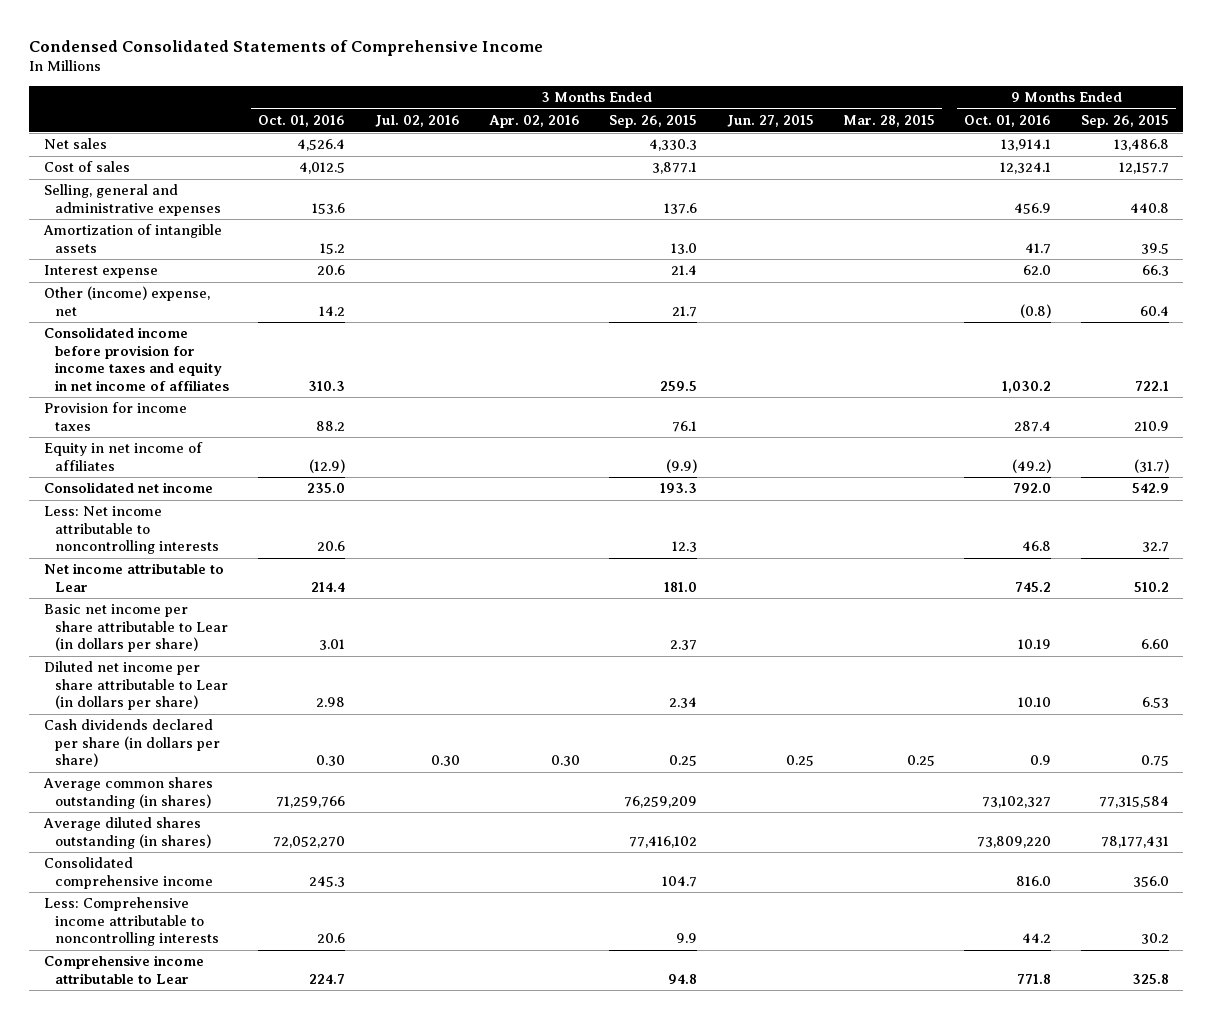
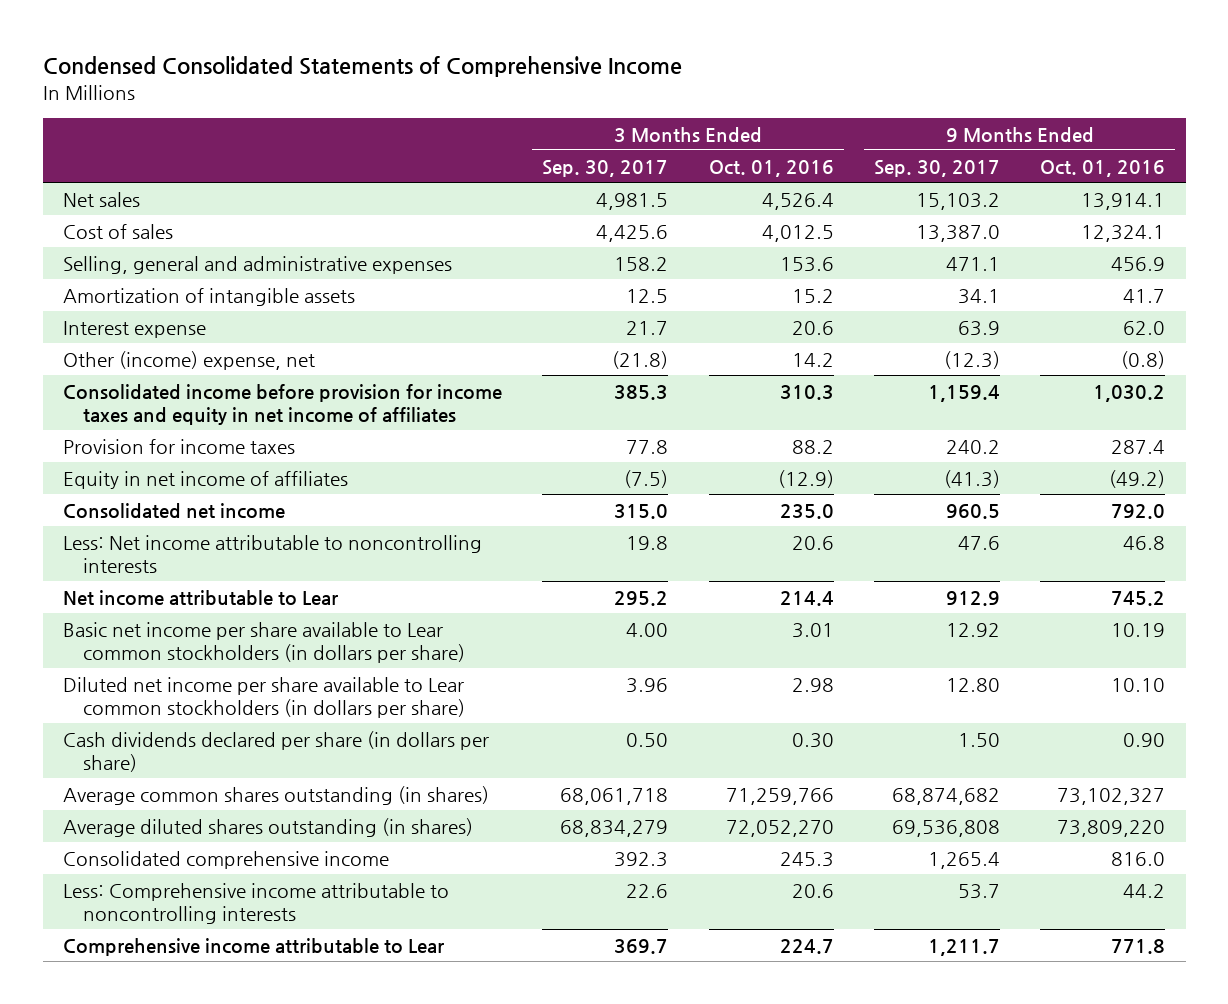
- | 3 Months Ended Oct. 01, 2016 | 3 Months Ended Jul. 02, 2016 | 3 Months Ended Apr. 02, 2016 | 3 Months Ended Sep. 26, 2015 | 3 Months Ended Jun. 27, 2015 | 3 Months Ended Mar. 28, 2015 | 9 Months Ended Oct. 01, 2016 | 9 Months Ended Sep. 26, 2015
+ | 3 Months Ended Sep. 30, 2017 | 3 Months Ended Oct. 01, 2016 | 9 Months Ended Sep. 30, 2017 | 9 Months Ended Oct. 01, 2016
- Basic net income per share attributable to Lear (in dollars per share) | 3.01 | | | 2.37 | | | 10.19 | 6.60
- Diluted net income per share attributable to Lear (in dollars per share) | 2.98 | | | 2.34 | | | 10.10 | 6.53
- Cash dividends declared per share (in dollars per share) | 0.30 | 0.30 | 0.30 | 0.25 | 0.25 | 0.25 | 0.9 | 0.75
+ Basic net income per share available to Lear common stockholders (in dollars per share) | 4.00 | 3.01 | 12.92 | 10.19
+ Diluted net income per share available to Lear common stockholders (in dollars per share) | 3.96 | 2.98 | 12.80 | 10.10
+ Cash dividends declared per share (in dollars per share) | 0.50 | 0.30 | 1.50 | 0.90

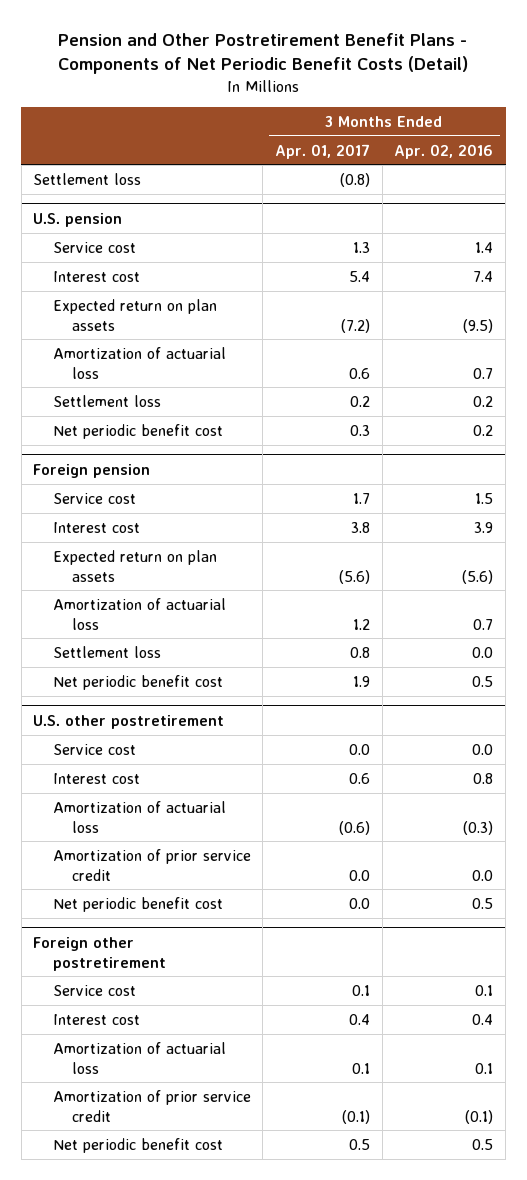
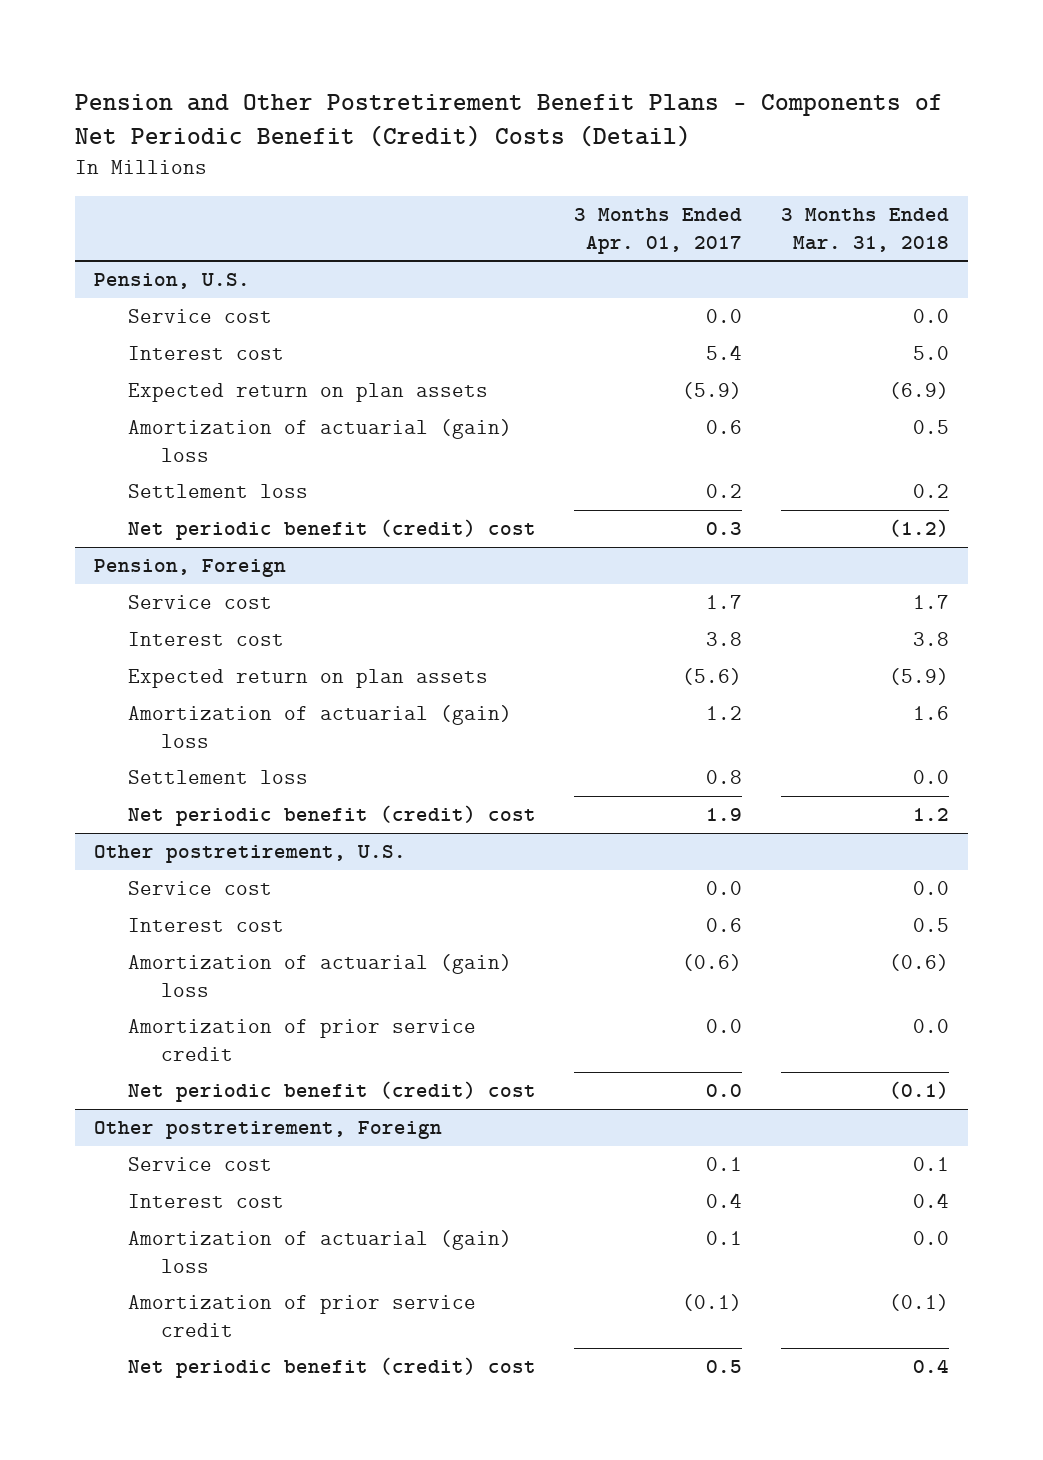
- Pension and Other Postretirement Benefit Plans - Components of Net Periodic Benefit Costs (Detail)
+ Pension and Other Postretirement Benefit Plans - Components of Net Periodic Benefit (Credit) Costs (Detail)
- | 3 Months Ended Apr. 01, 2017 | 3 Months Ended Apr. 02, 2016
+ | 3 Months Ended Apr. 01, 2017 | 3 Months Ended Mar. 31, 2018
- Settlement loss | (0.8) |
- U.S. pension
- Service cost | 1.3 | 1.4
+ Pension, U.S.
+ Service cost | 0.0 | 0.0
- Expected return on plan assets | (7.2) | (9.5)
- Amortization of actuarial loss | 0.6 | 0.7
+ Expected return on plan assets | (5.9) | (6.9)
+ Amortization of actuarial (gain) loss | 0.6 | 0.5
- Net periodic benefit cost | 0.3 | 0.2
- Foreign pension
+ Net periodic benefit (credit) cost | 0.3 | (1.2)
+ Pension, Foreign
- Amortization of actuarial loss | 1.2 | 0.7
+ Amortization of actuarial (gain) loss | 1.2 | 1.6
- Net periodic benefit cost | 1.9 | 0.5
- U.S. other postretirement
+ Net periodic benefit (credit) cost | 1.9 | 1.2
+ Other postretirement, U.S.
- Amortization of actuarial loss | (0.6) | (0.3)
+ Amortization of actuarial (gain) loss | (0.6) | (0.6)
- Net periodic benefit cost | 0.0 | 0.5
- Foreign other postretirement
+ Net periodic benefit (credit) cost | 0.0 | (0.1)
+ Other postretirement, Foreign
- Amortization of actuarial loss | 0.1 | 0.1
+ Amortization of actuarial (gain) loss | 0.1 | 0.0
- Net periodic benefit cost | 0.5 | 0.5
+ Net periodic benefit (credit) cost | 0.5 | 0.4

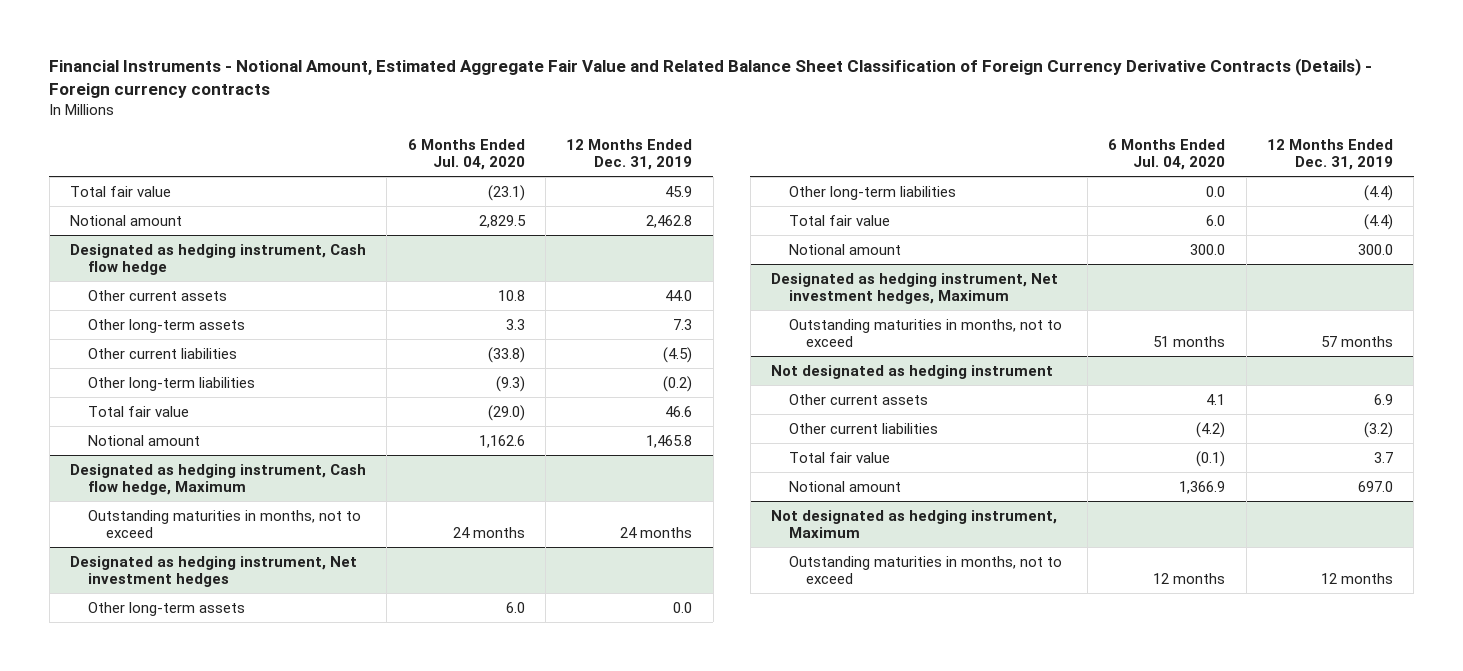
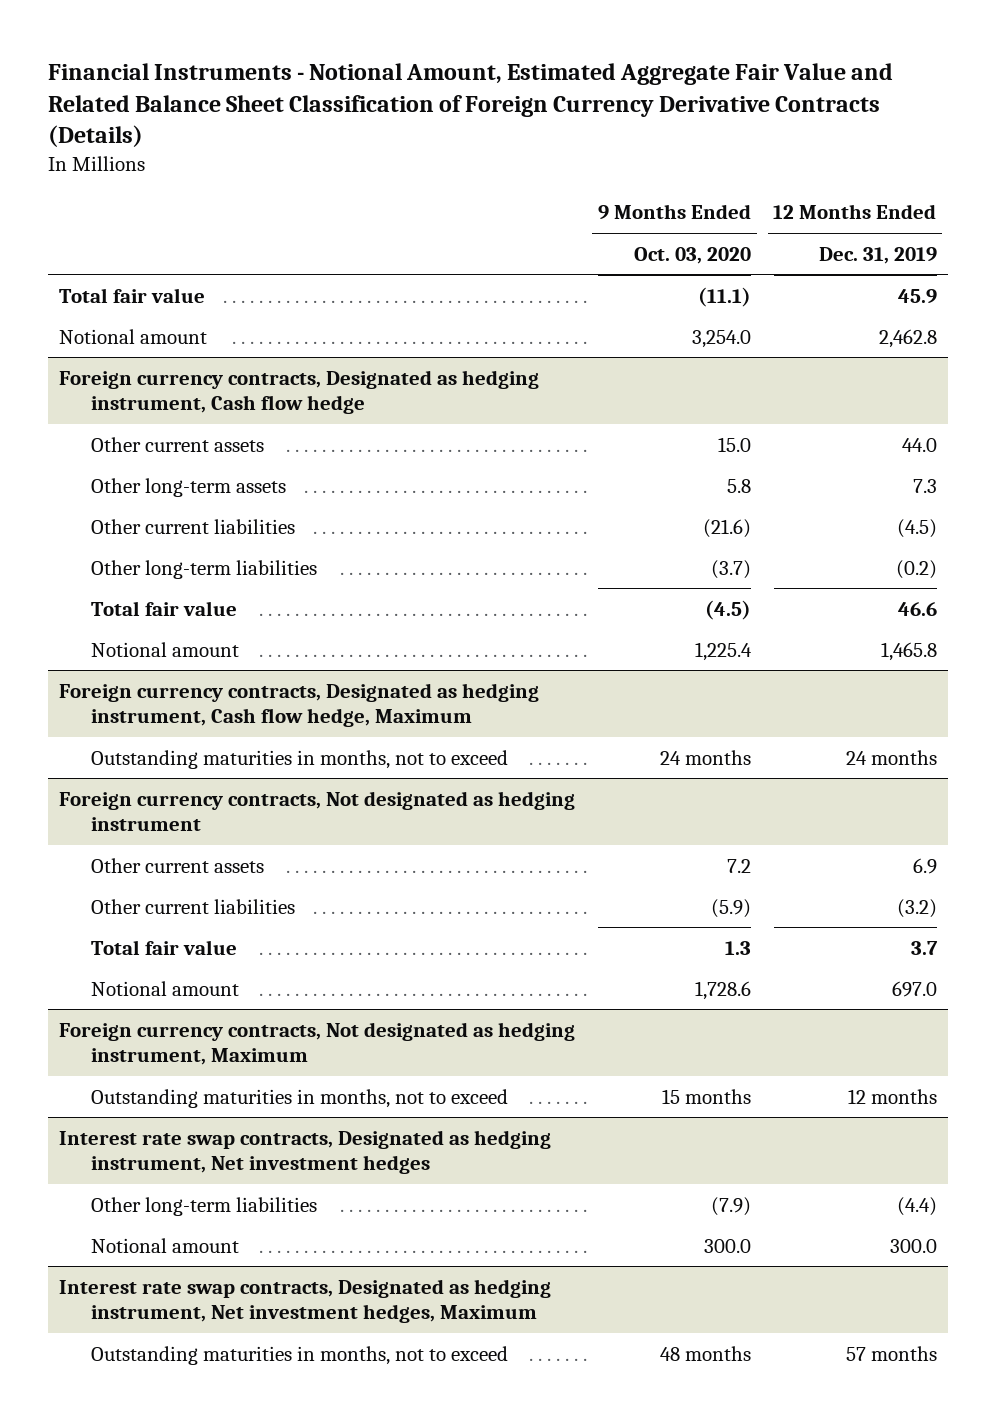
- Financial Instruments - Notional Amount, Estimated Aggregate Fair Value and Related Balance Sheet Classification of Foreign Currency Derivative Contracts (Details) - Foreign currency contracts
+ Financial Instruments - Notional Amount, Estimated Aggregate Fair Value and Related Balance Sheet Classification of Foreign Currency Derivative Contracts (Details)
- | 6 Months Ended Jul. 04, 2020 | 12 Months Ended Dec. 31, 2019
+ | 9 Months Ended Oct. 03, 2020 | 12 Months Ended Dec. 31, 2019
- Designated as hedging instrument, Cash flow hedge
+ Foreign currency contracts, Designated as hedging instrument, Cash flow hedge
- Designated as hedging instrument, Cash flow hedge, Maximum
+ Foreign currency contracts, Designated as hedging instrument, Cash flow hedge, Maximum
- Designated as hedging instrument, Net investment hedges
- Other long-term assets | 6.0 | 0.0
- Other long-term liabilities | 0.0 | (4.4)
- Total fair value | 6.0 | (4.4)
- Notional amount | 300.0 | 300.0
- Designated as hedging instrument, Net investment hedges, Maximum
- Outstanding maturities in months, not to exceed | 51 months | 57 months
- Not designated as hedging instrument
+ Foreign currency contracts, Not designated as hedging instrument
- Not designated as hedging instrument, Maximum
+ Foreign currency contracts, Not designated as hedging instrument, Maximum
+ Interest rate swap contracts, Designated as hedging instrument, Net investment hedges
+ Other long-term liabilities | (7.9) | (4.4)
+ Notional amount | 300.0 | 300.0
+ Interest rate swap contracts, Designated as hedging instrument, Net investment hedges, Maximum
+ Outstanding maturities in months, not to exceed | 48 months | 57 months

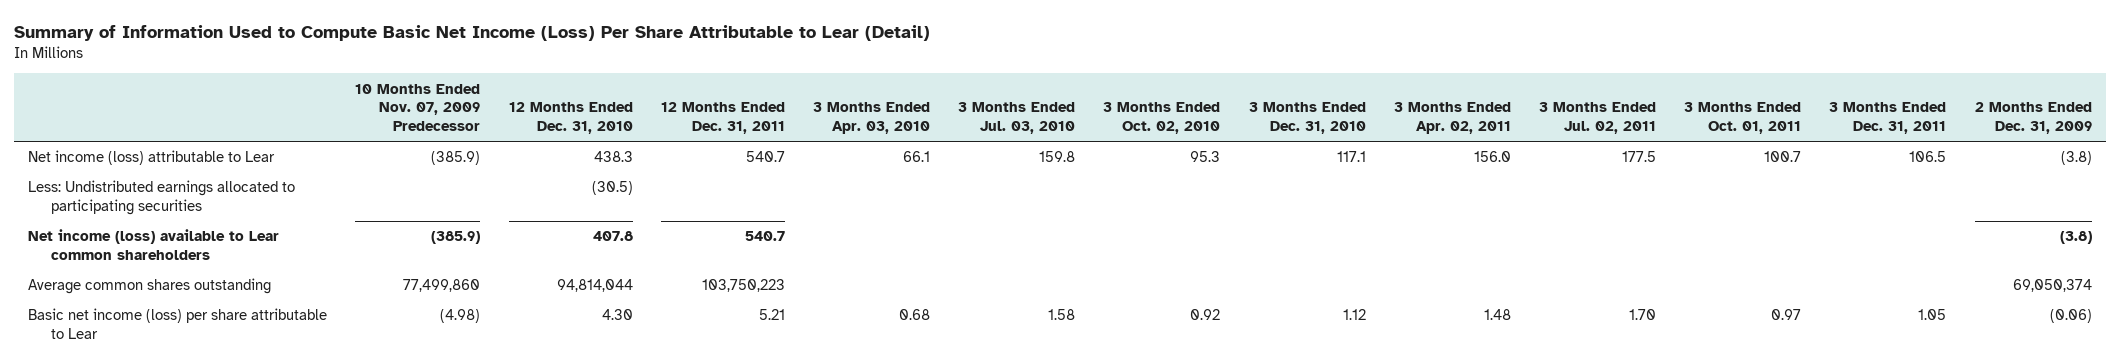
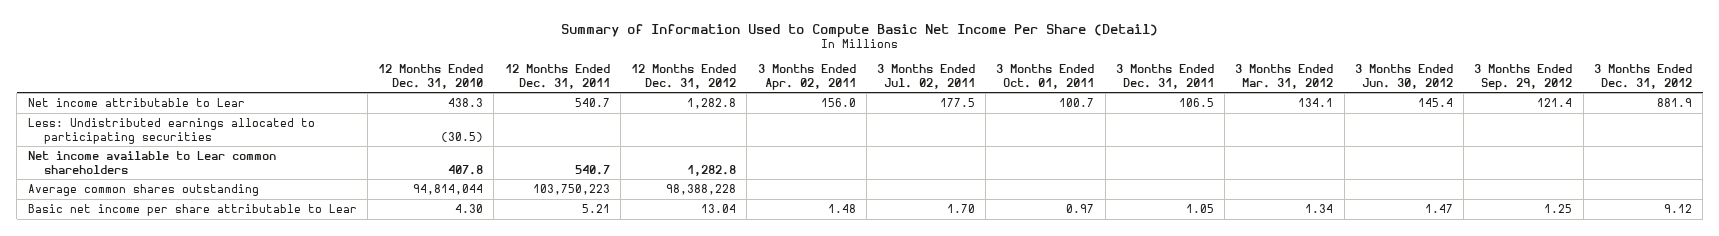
- Summary of Information Used to Compute Basic Net Income (Loss) Per Share Attributable to Lear (Detail)
+ Summary of Information Used to Compute Basic Net Income Per Share (Detail)
- | 10 Months Ended Nov. 07, 2009 Predecessor | 12 Months Ended Dec. 31, 2010 | 12 Months Ended Dec. 31, 2011 | 3 Months Ended Apr. 03, 2010 | 3 Months Ended Jul. 03, 2010 | 3 Months Ended Oct. 02, 2010 | 3 Months Ended Dec. 31, 2010 | 3 Months Ended Apr. 02, 2011 | 3 Months Ended Jul. 02, 2011 | 3 Months Ended Oct. 01, 2011 | 3 Months Ended Dec. 31, 2011 | 2 Months Ended Dec. 31, 2009
+ | 12 Months Ended Dec. 31, 2010 | 12 Months Ended Dec. 31, 2011 | 12 Months Ended Dec. 31, 2012 | 3 Months Ended Apr. 02, 2011 | 3 Months Ended Jul. 02, 2011 | 3 Months Ended Oct. 01, 2011 | 3 Months Ended Dec. 31, 2011 | 3 Months Ended Mar. 31, 2012 | 3 Months Ended Jun. 30, 2012 | 3 Months Ended Sep. 29, 2012 | 3 Months Ended Dec. 31, 2012
- Net income (loss) attributable to Lear | (385.9) | 438.3 | 540.7 | 66.1 | 159.8 | 95.3 | 117.1 | 156.0 | 177.5 | 100.7 | 106.5 | (3.8)
+ Net income attributable to Lear | 438.3 | 540.7 | 1,282.8 | 156.0 | 177.5 | 100.7 | 106.5 | 134.1 | 145.4 | 121.4 | 881.9
- Net income (loss) available to Lear common shareholders | (385.9) | 407.8 | 540.7 | | | | | | | | | (3.8)
+ Net income available to Lear common shareholders | 407.8 | 540.7 | 1,282.8 | | | | | | | |
- Basic net income (loss) per share attributable to Lear | (4.98) | 4.30 | 5.21 | 0.68 | 1.58 | 0.92 | 1.12 | 1.48 | 1.70 | 0.97 | 1.05 | (0.06)
+ Basic net income per share attributable to Lear | 4.30 | 5.21 | 13.04 | 1.48 | 1.70 | 0.97 | 1.05 | 1.34 | 1.47 | 1.25 | 9.12

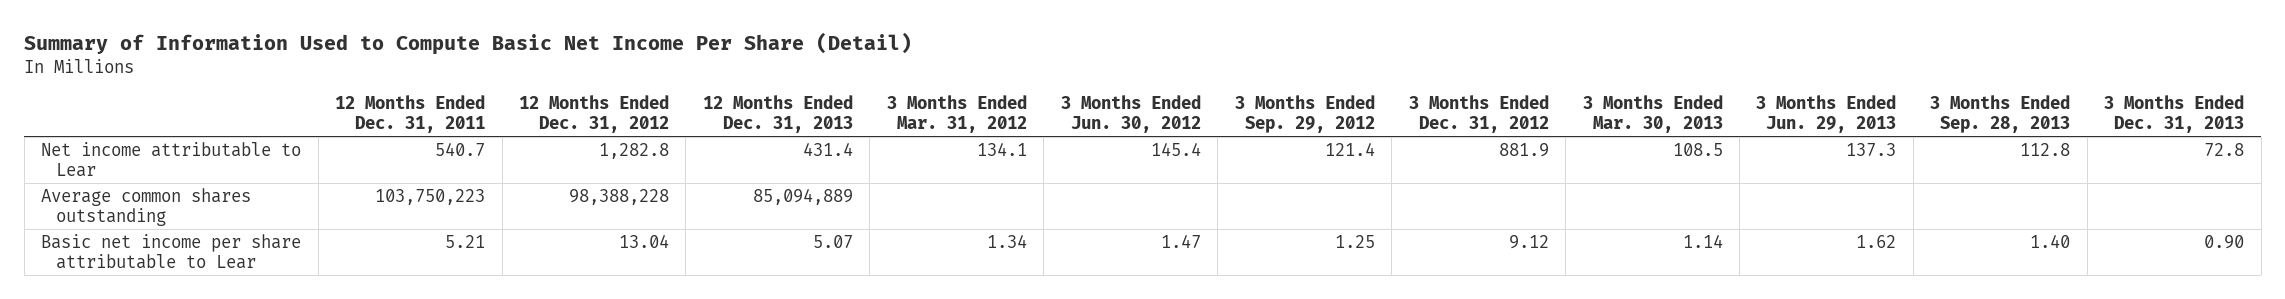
- | 12 Months Ended Dec. 31, 2010 | 12 Months Ended Dec. 31, 2011 | 12 Months Ended Dec. 31, 2012 | 3 Months Ended Apr. 02, 2011 | 3 Months Ended Jul. 02, 2011 | 3 Months Ended Oct. 01, 2011 | 3 Months Ended Dec. 31, 2011 | 3 Months Ended Mar. 31, 2012 | 3 Months Ended Jun. 30, 2012 | 3 Months Ended Sep. 29, 2012 | 3 Months Ended Dec. 31, 2012
+ | 12 Months Ended Dec. 31, 2011 | 12 Months Ended Dec. 31, 2012 | 12 Months Ended Dec. 31, 2013 | 3 Months Ended Mar. 31, 2012 | 3 Months Ended Jun. 30, 2012 | 3 Months Ended Sep. 29, 2012 | 3 Months Ended Dec. 31, 2012 | 3 Months Ended Mar. 30, 2013 | 3 Months Ended Jun. 29, 2013 | 3 Months Ended Sep. 28, 2013 | 3 Months Ended Dec. 31, 2013
- Less: Undistributed earnings allocated to participating securities | (30.5) | | | | | | | | | |
- Net income available to Lear common shareholders | 407.8 | 540.7 | 1,282.8 | | | | | | | |

